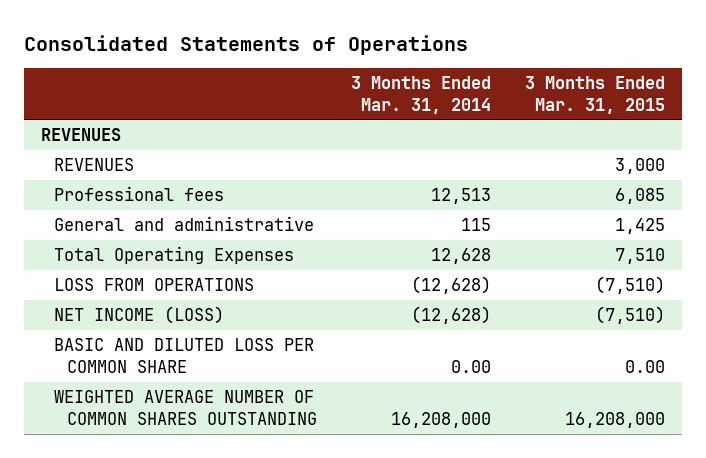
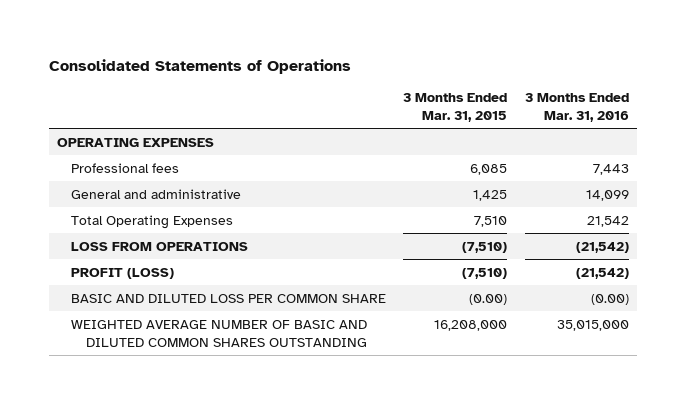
- | 3 Months Ended Mar. 31, 2014 | 3 Months Ended Mar. 31, 2015
+ | 3 Months Ended Mar. 31, 2015 | 3 Months Ended Mar. 31, 2016
- REVENUES
- REVENUES | | 3,000
+ OPERATING EXPENSES
- NET INCOME (LOSS) | (12,628) | (7,510)
- BASIC AND DILUTED LOSS PER COMMON SHARE | 0.00 | 0.00
- WEIGHTED AVERAGE NUMBER OF COMMON SHARES OUTSTANDING | 16,208,000 | 16,208,000
+ PROFIT (LOSS) | (7,510) | (21,542)
+ BASIC AND DILUTED LOSS PER COMMON SHARE | (0.00) | (0.00)
+ WEIGHTED AVERAGE NUMBER OF BASIC AND DILUTED COMMON SHARES OUTSTANDING | 16,208,000 | 35,015,000

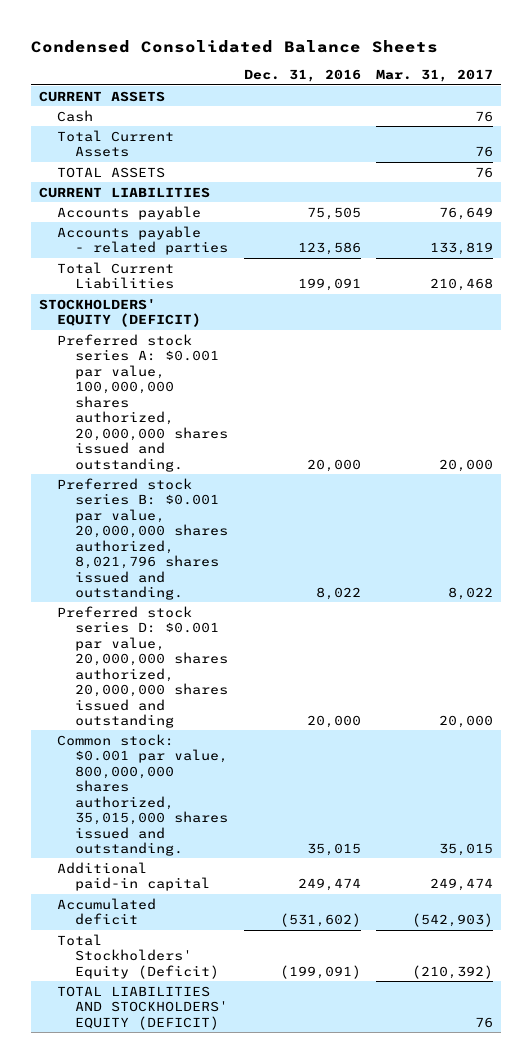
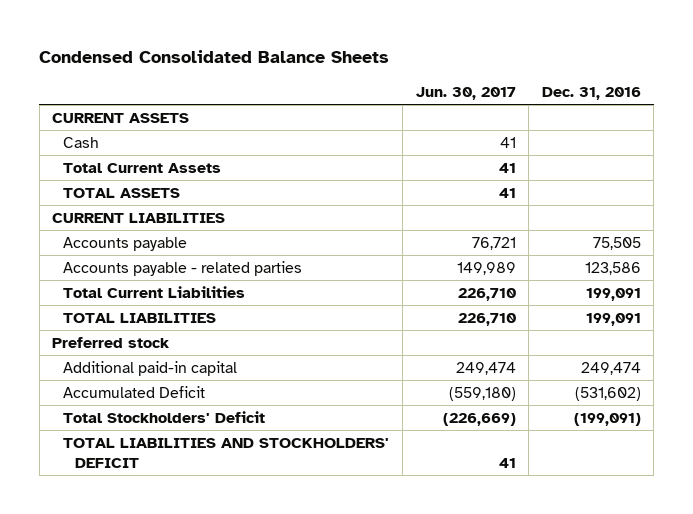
- | Dec. 31, 2016 | Mar. 31, 2017
+ | Jun. 30, 2017 | Dec. 31, 2016
- STOCKHOLDERS' EQUITY (DEFICIT)
- Preferred stock series A: $0.001 par value, 100,000,000 shares authorized, 20,000,000 shares issued and outstanding. | 20,000 | 20,000
- Preferred stock series B: $0.001 par value, 20,000,000 shares authorized, 8,021,796 shares issued and outstanding. | 8,022 | 8,022
- Preferred stock series D: $0.001 par value, 20,000,000 shares authorized, 20,000,000 shares issued and outstanding | 20,000 | 20,000
- Common stock: $0.001 par value, 800,000,000 shares authorized, 35,015,000 shares issued and outstanding. | 35,015 | 35,015
+ TOTAL LIABILITIES | 226,710 | 199,091
+ Preferred stock
- Accumulated deficit | (531,602) | (542,903)
- Total Stockholders' Equity (Deficit) | (199,091) | (210,392)
- TOTAL LIABILITIES AND STOCKHOLDERS' EQUITY (DEFICIT) | | 76
+ Accumulated Deficit | (559,180) | (531,602)
+ Total Stockholders' Deficit | (226,669) | (199,091)
+ TOTAL LIABILITIES AND STOCKHOLDERS' DEFICIT | 41 |

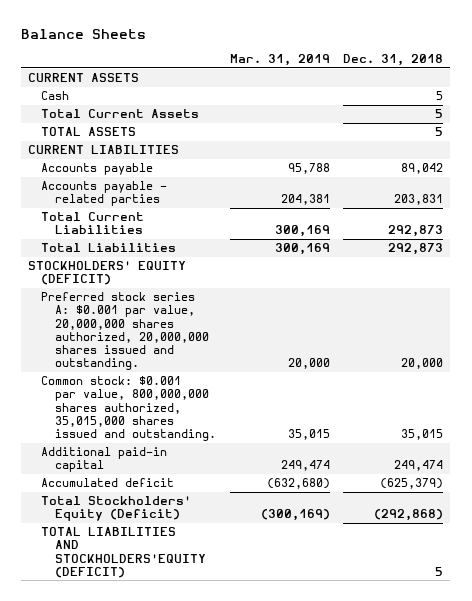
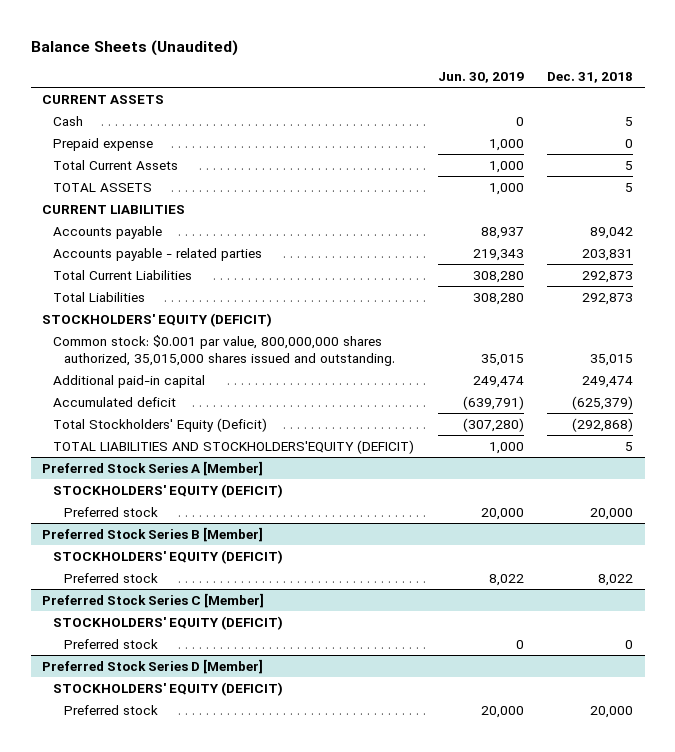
- Balance Sheets
+ Balance Sheets (Unaudited)
- | Mar. 31, 2019 | Dec. 31, 2018
+ | Jun. 30, 2019 | Dec. 31, 2018
+ Prepaid expense | 1,000 | 0
- Preferred stock series A: $0.001 par value, 20,000,000 shares authorized, 20,000,000 shares issued and outstanding. | 20,000 | 20,000
+ Preferred Stock Series A [Member]
+ STOCKHOLDERS' EQUITY (DEFICIT)
+ Preferred stock | 20,000 | 20,000
+ Preferred Stock Series B [Member]
+ STOCKHOLDERS' EQUITY (DEFICIT)
+ Preferred stock | 8,022 | 8,022
+ Preferred Stock Series C [Member]
+ STOCKHOLDERS' EQUITY (DEFICIT)
+ Preferred stock | 0 | 0
+ Preferred Stock Series D [Member]
+ STOCKHOLDERS' EQUITY (DEFICIT)
+ Preferred stock | 20,000 | 20,000

